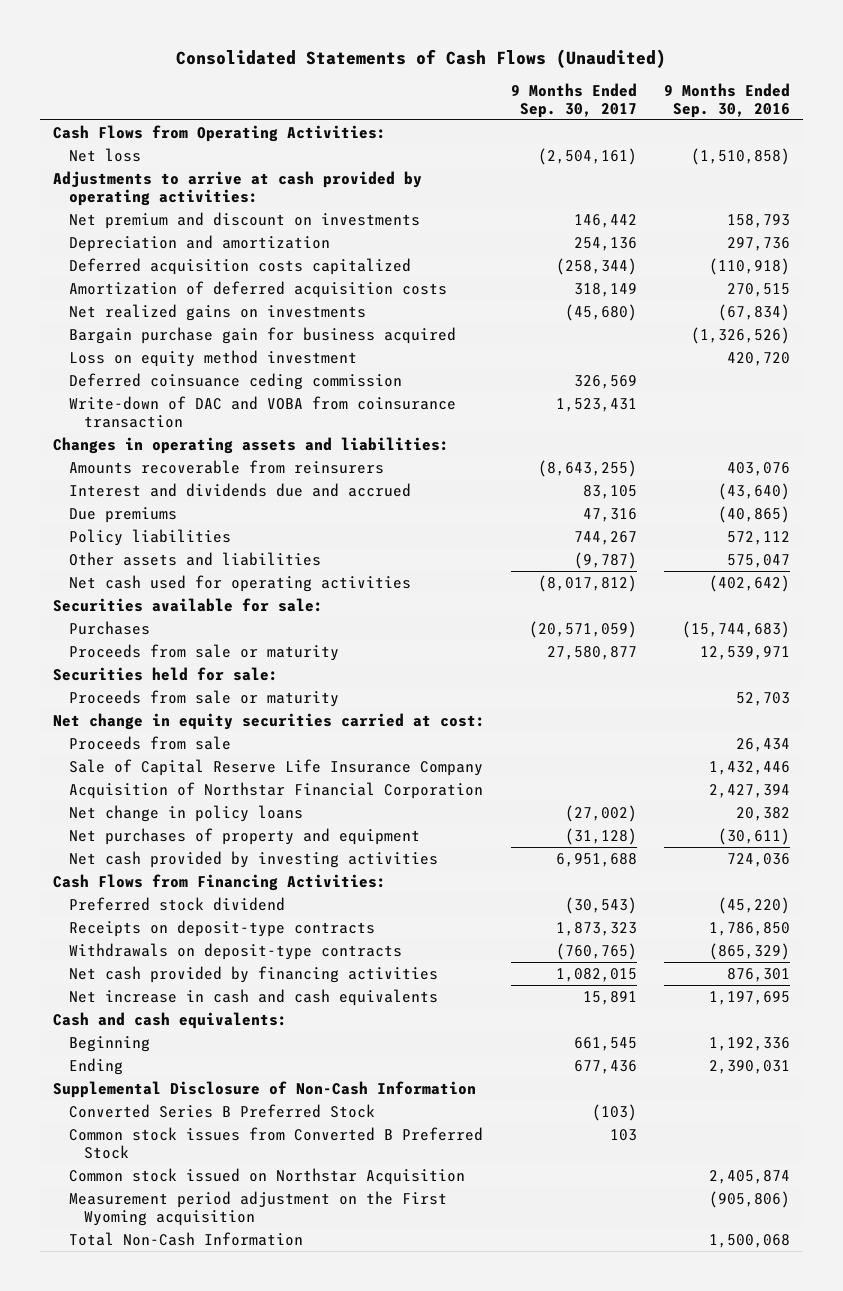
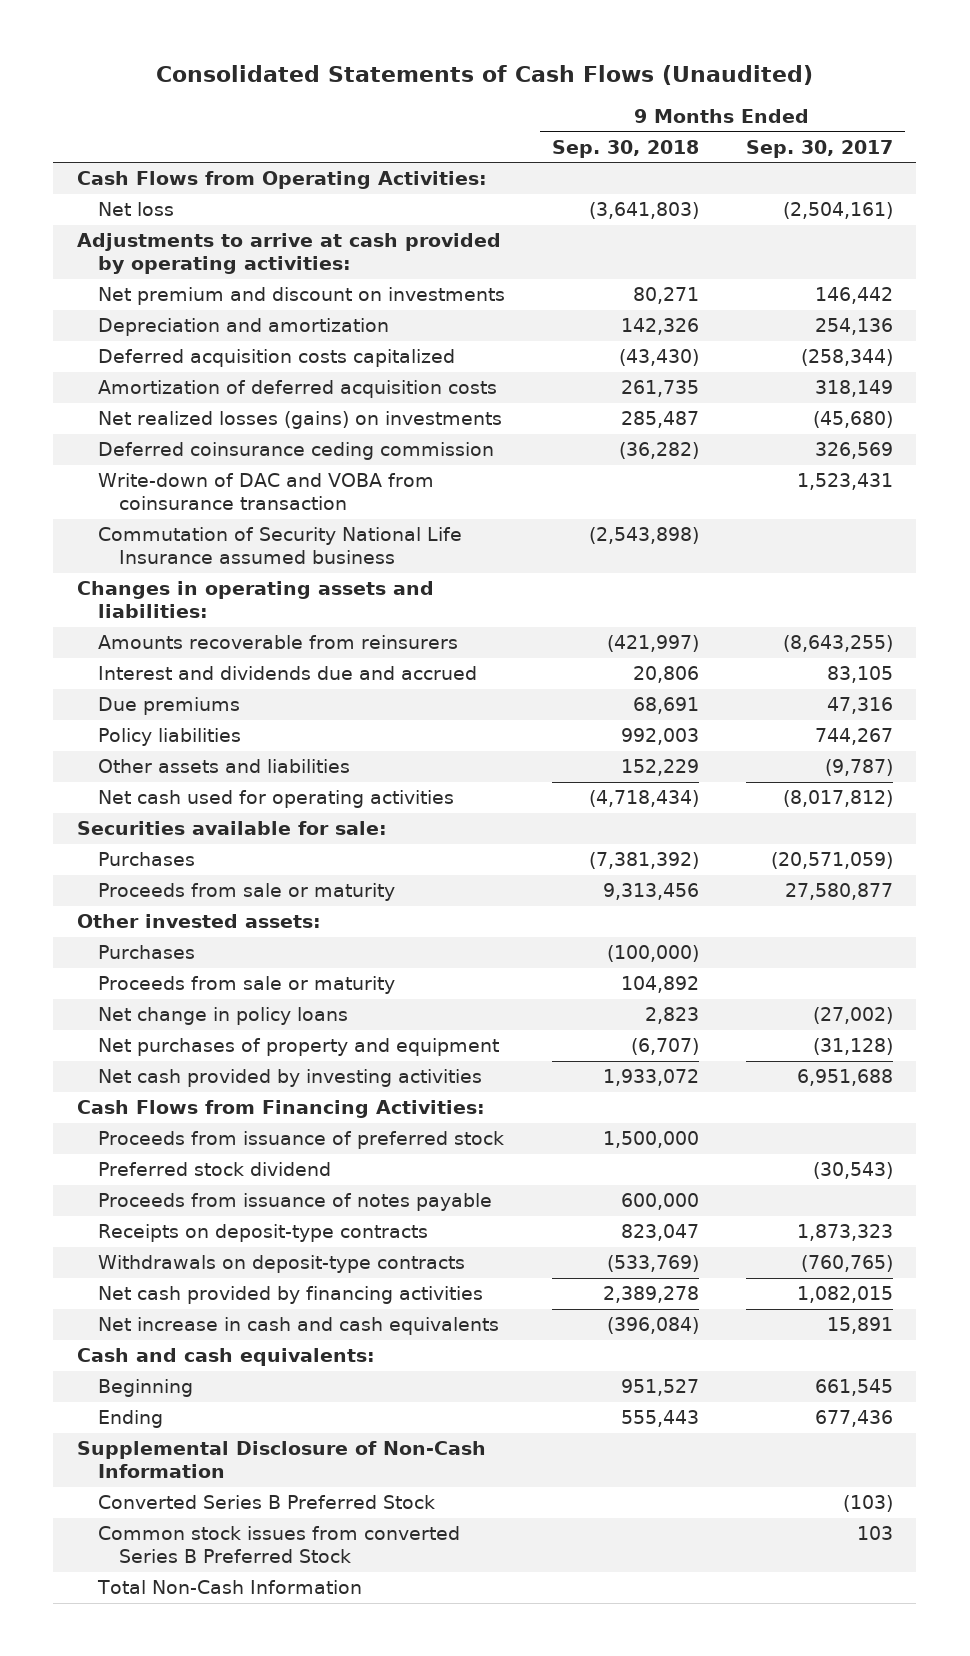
- | 9 Months Ended Sep. 30, 2017 | 9 Months Ended Sep. 30, 2016
+ | 9 Months Ended Sep. 30, 2018 | 9 Months Ended Sep. 30, 2017
- Net realized gains on investments | (45,680) | (67,834)
- Bargain purchase gain for business acquired | | (1,326,526)
- Loss on equity method investment | | 420,720
- Deferred coinsuance ceding commission | 326,569 |
+ Net realized losses (gains) on investments | 285,487 | (45,680)
+ Deferred coinsurance ceding commission | (36,282) | 326,569
+ Commutation of Security National Life Insurance assumed business | (2,543,898) |
- Securities held for sale:
+ Other invested assets:
+ Purchases | (100,000) |
- Net change in equity securities carried at cost:
- Proceeds from sale | | 26,434
- Sale of Capital Reserve Life Insurance Company | | 1,432,446
- Acquisition of Northstar Financial Corporation | | 2,427,394
+ Proceeds from issuance of preferred stock | 1,500,000 |
+ Proceeds from issuance of notes payable | 600,000 |
- Common stock issues from Converted B Preferred Stock | 103 |
- Common stock issued on Northstar Acquisition | | 2,405,874
- Measurement period adjustment on the First Wyoming acquisition | | (905,806)
+ Common stock issues from converted Series B Preferred Stock | | 103

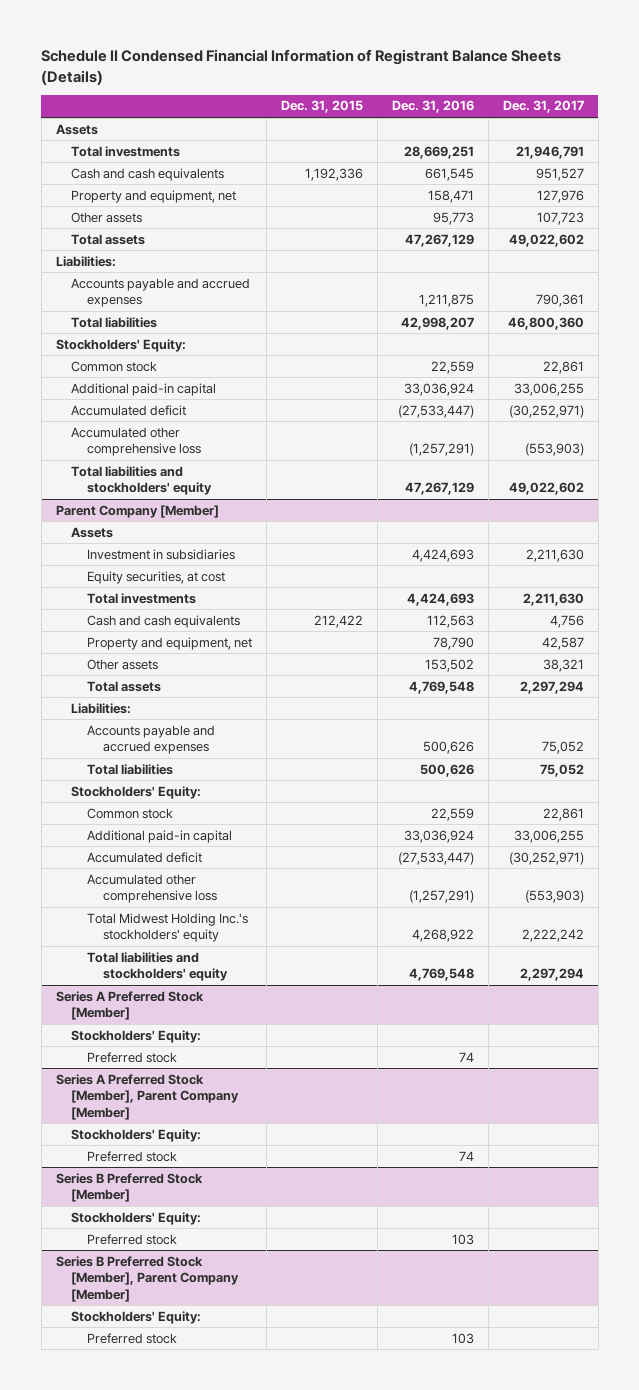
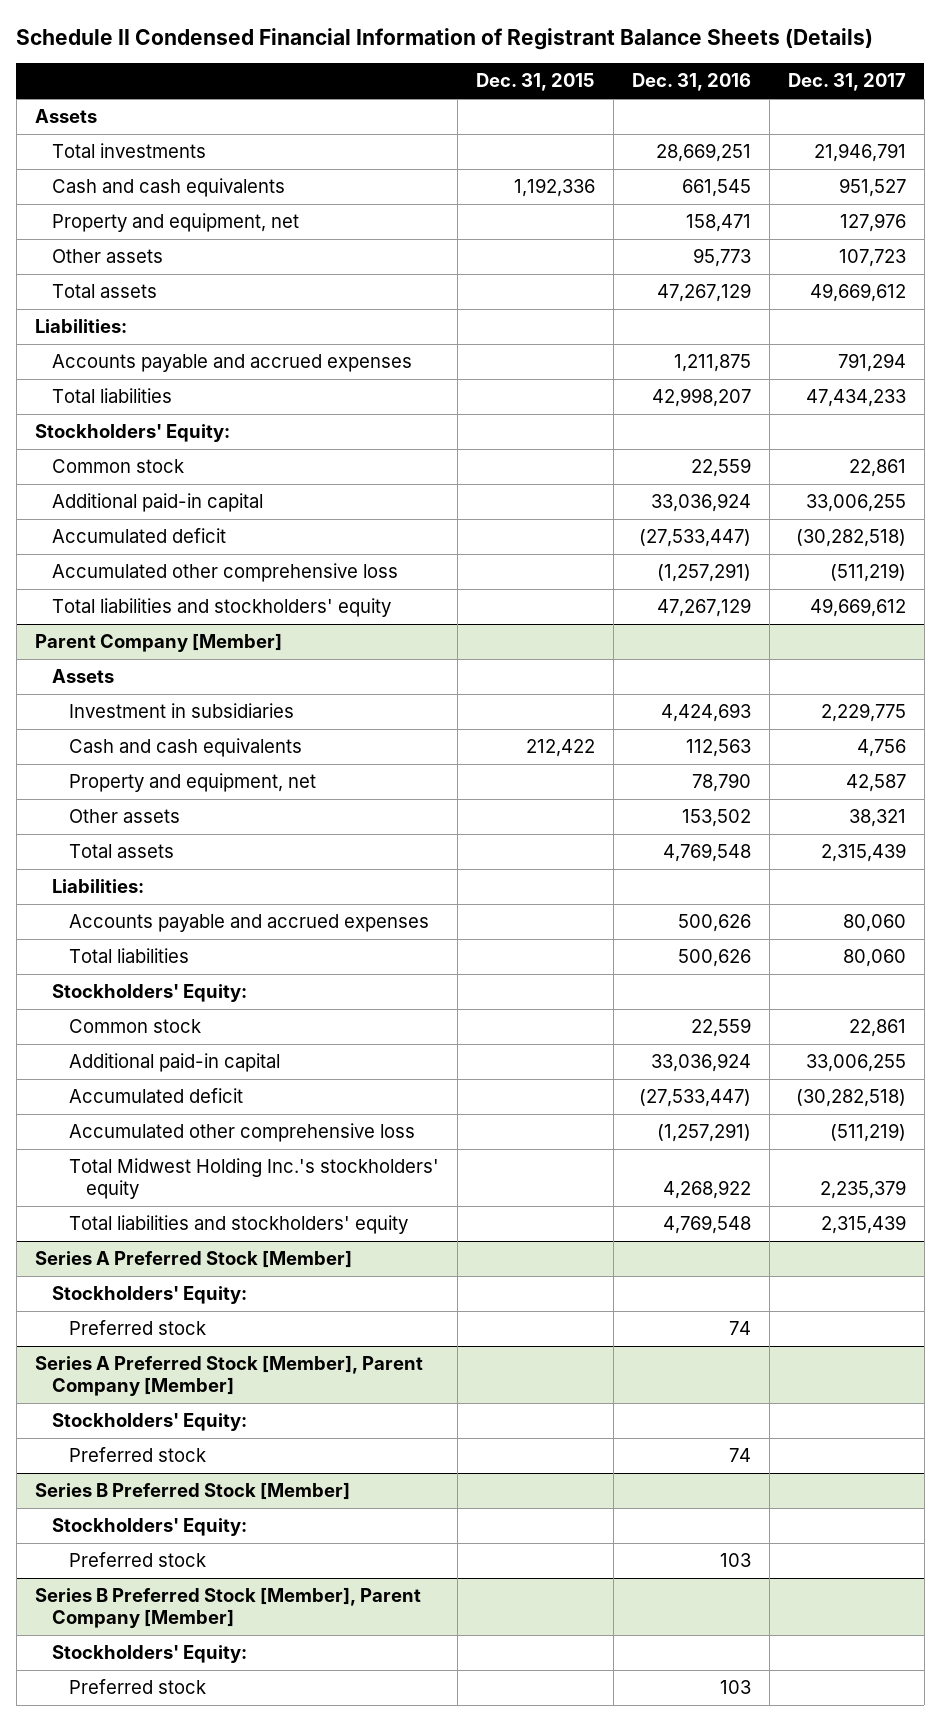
- Total assets | | 47,267,129 | 49,022,602
+ Total assets | | 47,267,129 | 49,669,612
- Accounts payable and accrued expenses | | 1,211,875 | 790,361
- Total liabilities | | 42,998,207 | 46,800,360
+ Accounts payable and accrued expenses | | 1,211,875 | 791,294
+ Total liabilities | | 42,998,207 | 47,434,233
- Accumulated deficit | | (27,533,447) | (30,252,971)
- Accumulated other comprehensive loss | | (1,257,291) | (553,903)
- Total liabilities and stockholders' equity | | 47,267,129 | 49,022,602
+ Accumulated deficit | | (27,533,447) | (30,282,518)
+ Accumulated other comprehensive loss | | (1,257,291) | (511,219)
+ Total liabilities and stockholders' equity | | 47,267,129 | 49,669,612
@ Parent Company [Member]
- Investment in subsidiaries | | 4,424,693 | 2,211,630
- Equity securities, at cost
- Total investments | | 4,424,693 | 2,211,630
+ Investment in subsidiaries | | 4,424,693 | 2,229,775
- Total assets | | 4,769,548 | 2,297,294
+ Total assets | | 4,769,548 | 2,315,439
- Accounts payable and accrued expenses | | 500,626 | 75,052
- Total liabilities | | 500,626 | 75,052
+ Accounts payable and accrued expenses | | 500,626 | 80,060
+ Total liabilities | | 500,626 | 80,060
- Accumulated deficit | | (27,533,447) | (30,252,971)
- Accumulated other comprehensive loss | | (1,257,291) | (553,903)
- Total Midwest Holding Inc.'s stockholders' equity | | 4,268,922 | 2,222,242
- Total liabilities and stockholders' equity | | 4,769,548 | 2,297,294
+ Accumulated deficit | | (27,533,447) | (30,282,518)
+ Accumulated other comprehensive loss | | (1,257,291) | (511,219)
+ Total Midwest Holding Inc.'s stockholders' equity | | 4,268,922 | 2,235,379
+ Total liabilities and stockholders' equity | | 4,769,548 | 2,315,439

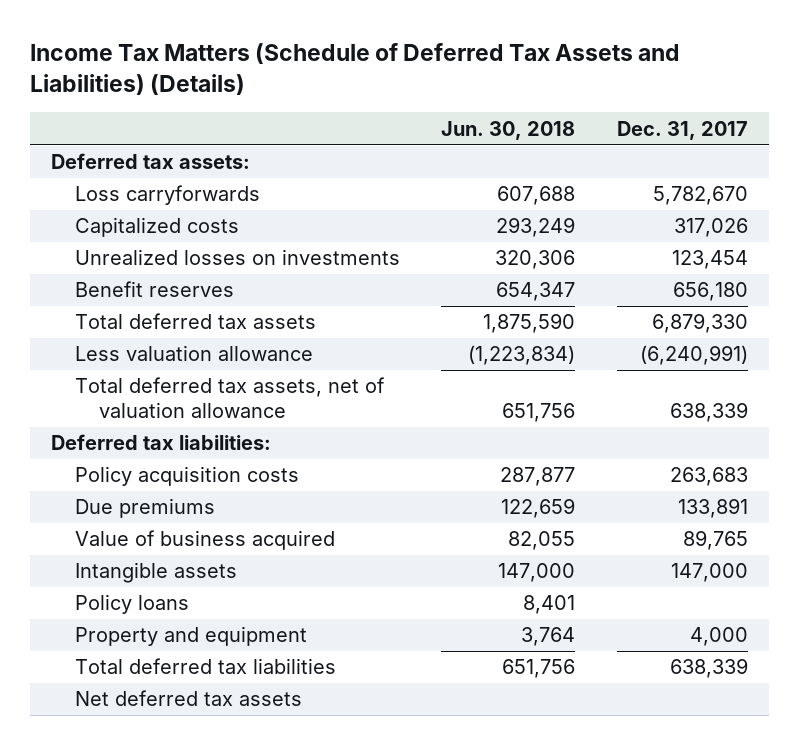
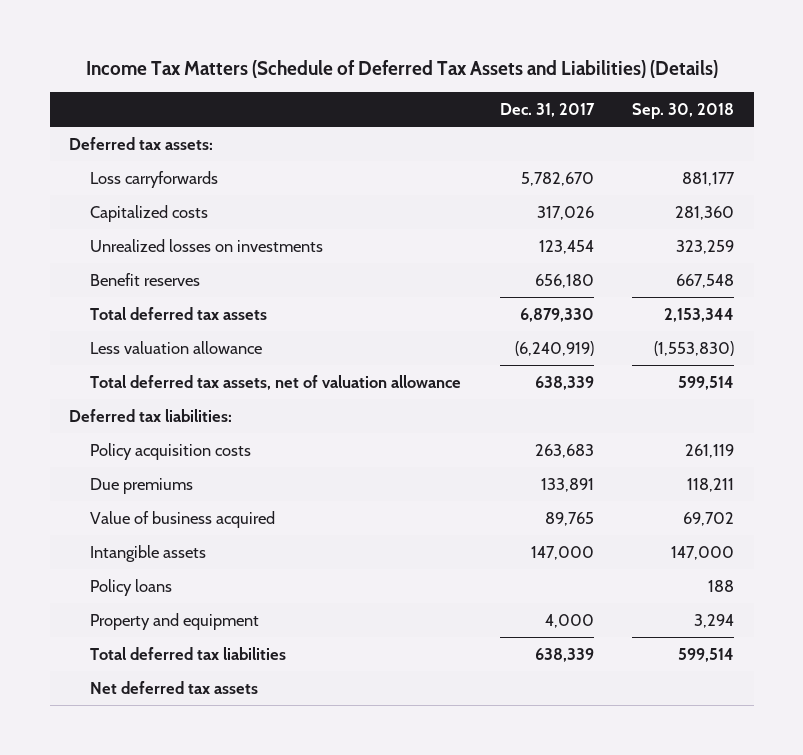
- | Jun. 30, 2018 | Dec. 31, 2017
+ | Dec. 31, 2017 | Sep. 30, 2018
- Less valuation allowance | (1,223,834) | (6,240,991)
+ Less valuation allowance | (6,240,919) | (1,553,830)

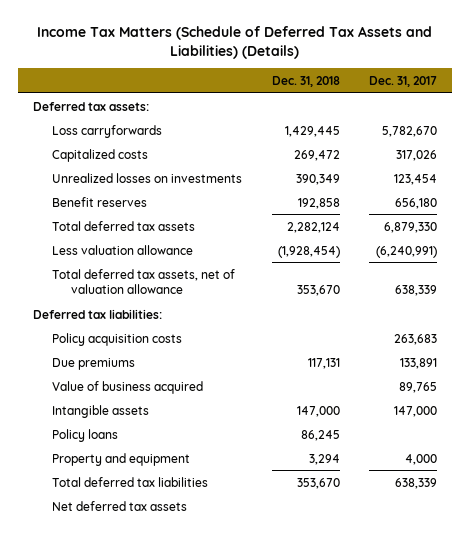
- | Dec. 31, 2017 | Sep. 30, 2018
+ | Dec. 31, 2018 | Dec. 31, 2017
- Less valuation allowance | (6,240,919) | (1,553,830)
+ Less valuation allowance | (1,928,454) | (6,240,991)

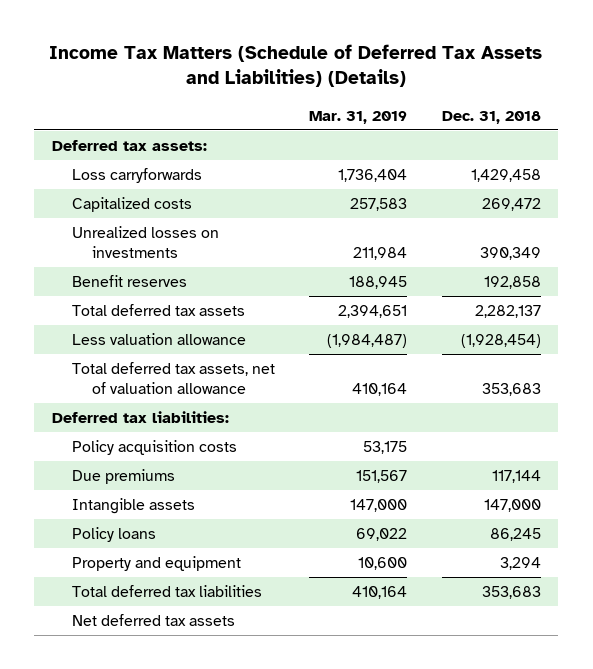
- | Dec. 31, 2018 | Dec. 31, 2017
+ | Mar. 31, 2019 | Dec. 31, 2018
- Loss carryforwards | 1,429,445 | 5,782,670
+ Loss carryforwards | 1,736,404 | 1,429,458
- Total deferred tax assets | 2,282,124 | 6,879,330
+ Total deferred tax assets | 2,394,651 | 2,282,137
- Total deferred tax assets, net of valuation allowance | 353,670 | 638,339
+ Total deferred tax assets, net of valuation allowance | 410,164 | 353,683
- Due premiums | 117,131 | 133,891
- Value of business acquired | | 89,765
+ Due premiums | 151,567 | 117,144
- Total deferred tax liabilities | 353,670 | 638,339
+ Total deferred tax liabilities | 410,164 | 353,683

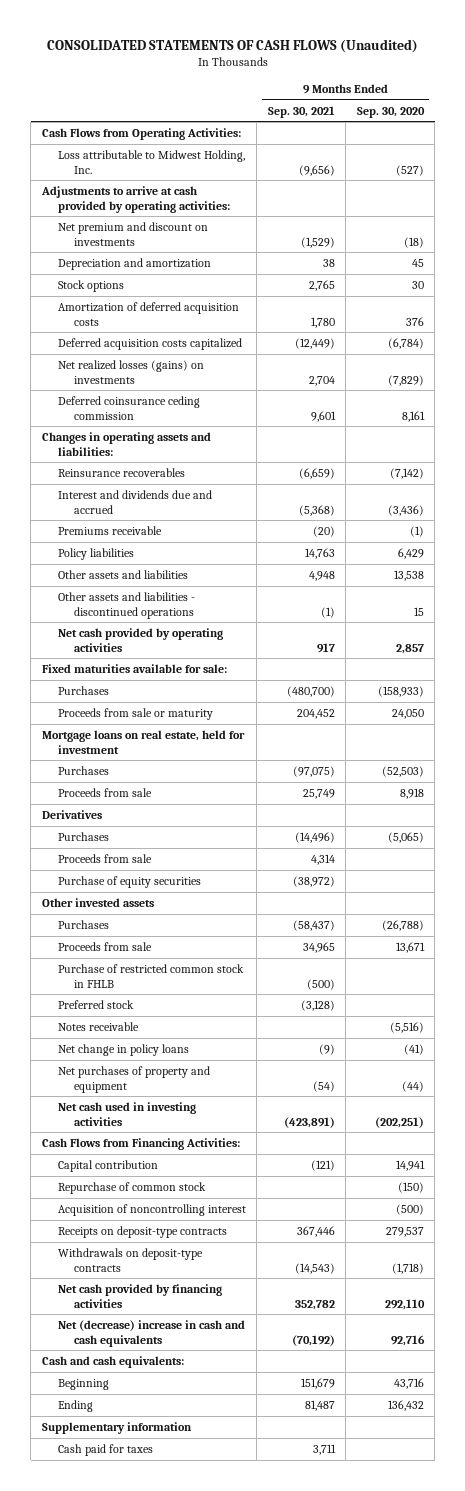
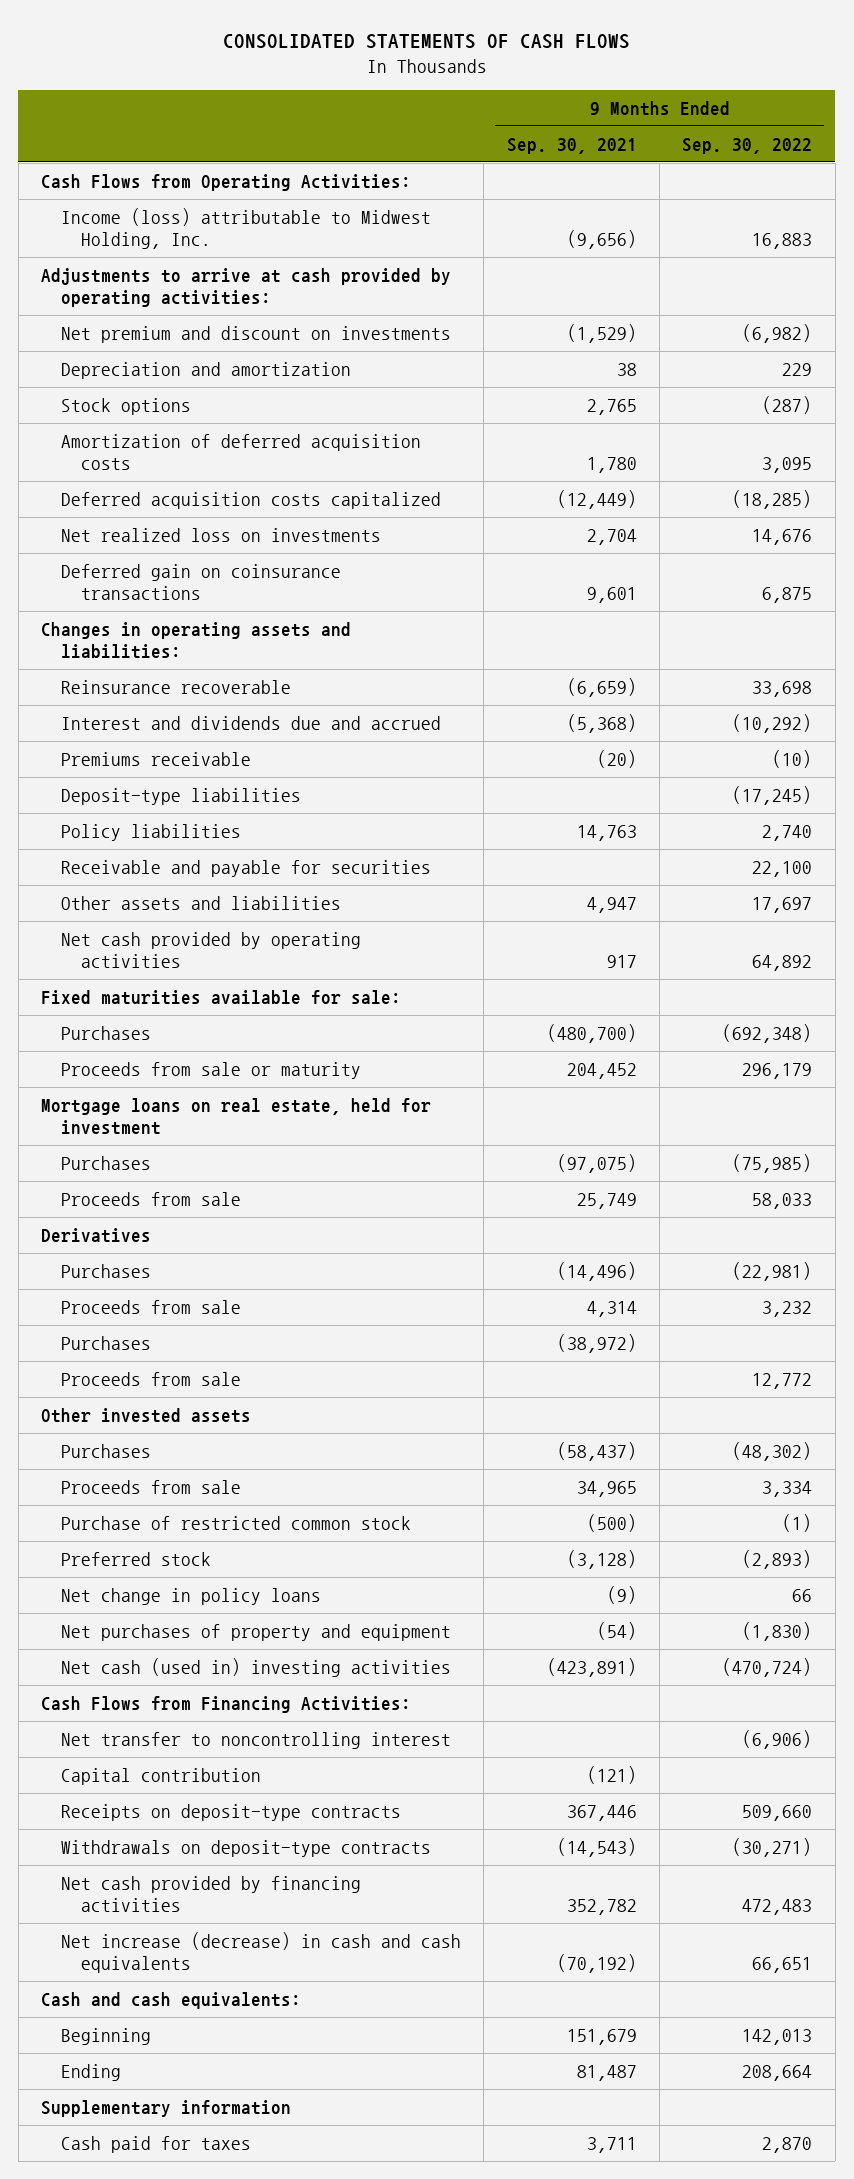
- CONSOLIDATED STATEMENTS OF CASH FLOWS (Unaudited)
+ CONSOLIDATED STATEMENTS OF CASH FLOWS
- | 9 Months Ended Sep. 30, 2021 | 9 Months Ended Sep. 30, 2020
+ | 9 Months Ended Sep. 30, 2021 | 9 Months Ended Sep. 30, 2022
- Loss attributable to Midwest Holding, Inc. | (9,656) | (527)
+ Income (loss) attributable to Midwest Holding, Inc. | (9,656) | 16,883
- Net realized losses (gains) on investments | 2,704 | (7,829)
- Deferred coinsurance ceding commission | 9,601 | 8,161
+ Net realized loss on investments | 2,704 | 14,676
+ Deferred gain on coinsurance transactions | 9,601 | 6,875
- Reinsurance recoverables | (6,659) | (7,142)
+ Reinsurance recoverable | (6,659) | 33,698
+ Deposit-type liabilities | | (17,245)
- Other assets and liabilities | 4,948 | 13,538
- Other assets and liabilities - discontinued operations | (1) | 15
+ Receivable and payable for securities | | 22,100
+ Other assets and liabilities | 4,947 | 17,697
- Purchase of equity securities | (38,972) |
+ Purchases | (38,972) |
+ Proceeds from sale | | 12,772
- Purchase of restricted common stock in FHLB | (500) |
+ Purchase of restricted common stock | (500) | (1)
- Notes receivable | | (5,516)
- Net cash used in investing activities | (423,891) | (202,251)
+ Net cash (used in) investing activities | (423,891) | (470,724)
+ Net transfer to noncontrolling interest | | (6,906)
- Repurchase of common stock | | (150)
- Acquisition of noncontrolling interest | | (500)
- Net (decrease) increase in cash and cash equivalents | (70,192) | 92,716
+ Net increase (decrease) in cash and cash equivalents | (70,192) | 66,651

